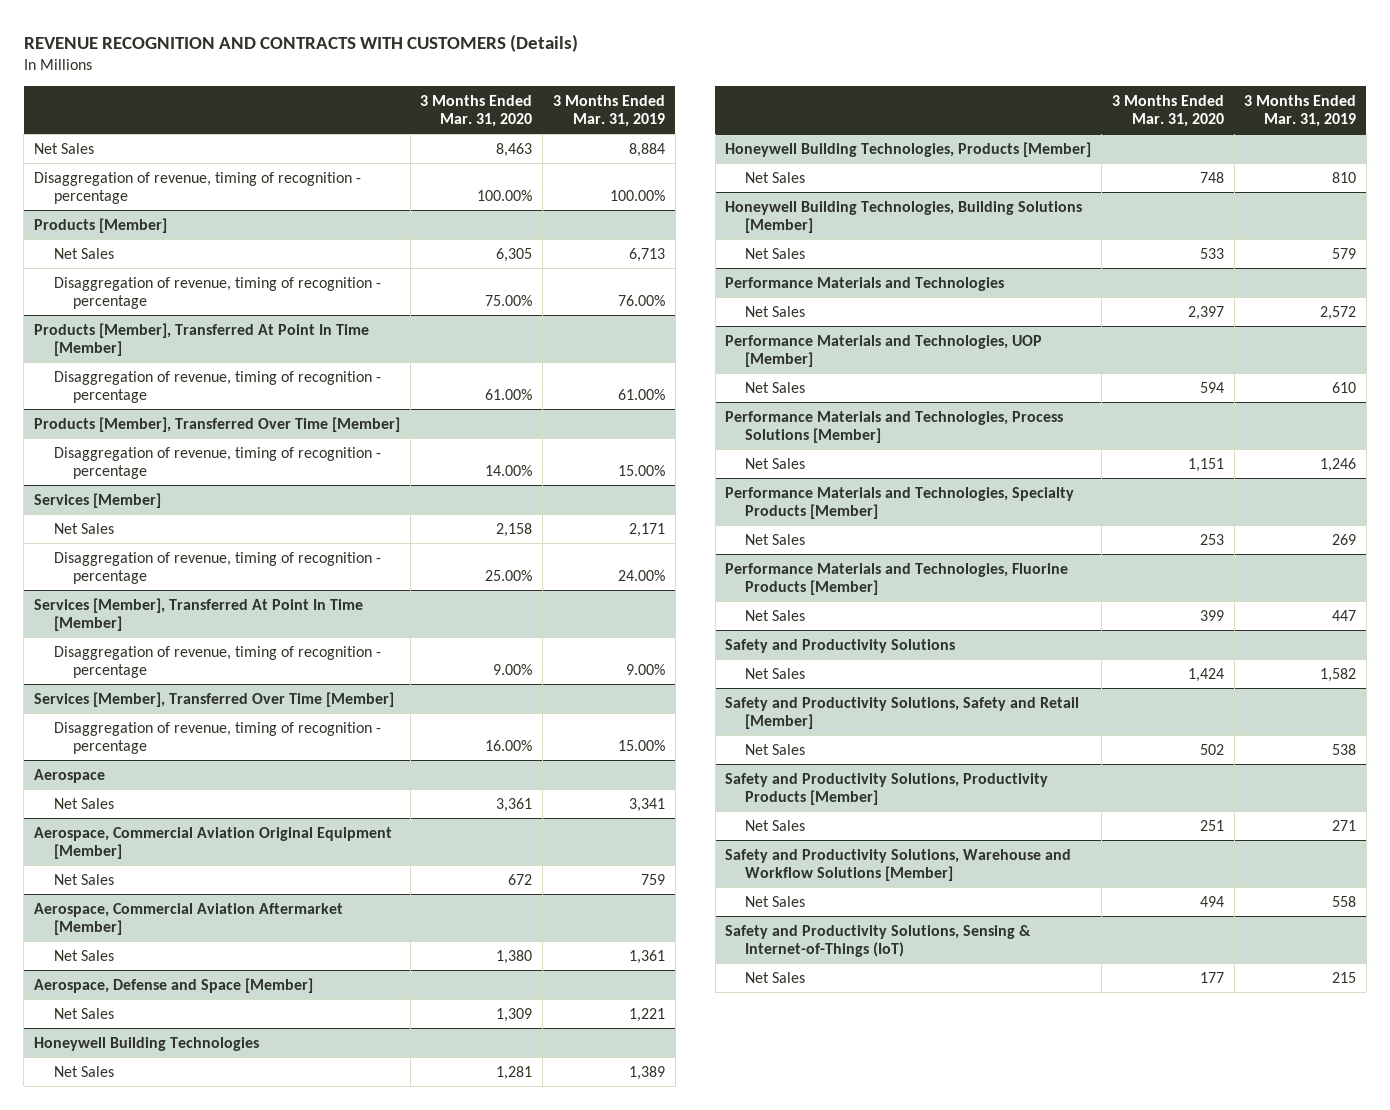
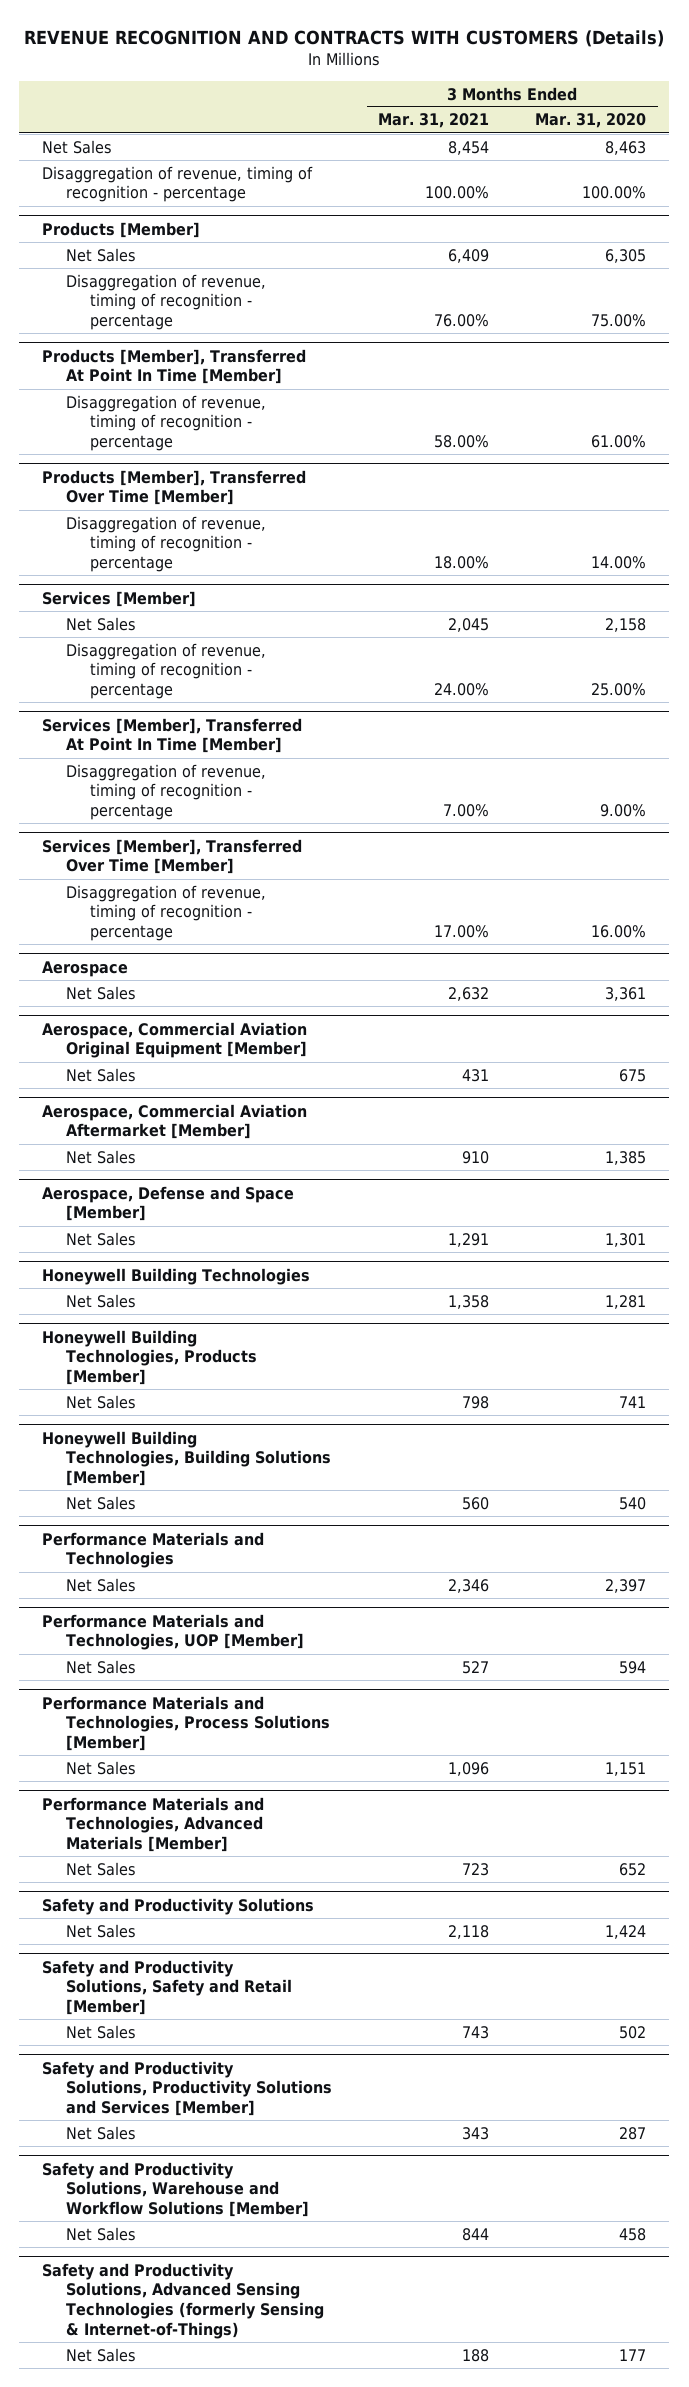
- | 3 Months Ended Mar. 31, 2020 | 3 Months Ended Mar. 31, 2019
+ | 3 Months Ended Mar. 31, 2021 | 3 Months Ended Mar. 31, 2020
@ Aerospace, Commercial Aviation Original Equipment [Member]
- Net Sales | 672 | 759
+ Net Sales | 431 | 675
@ Aerospace, Commercial Aviation Aftermarket [Member]
- Net Sales | 1,380 | 1,361
+ Net Sales | 910 | 1,385
@ Aerospace, Defense and Space [Member]
- Net Sales | 1,309 | 1,221
+ Net Sales | 1,291 | 1,301
@ Honeywell Building Technologies, Products [Member]
- Net Sales | 748 | 810
+ Net Sales | 798 | 741
@ Honeywell Building Technologies, Building Solutions [Member]
- Net Sales | 533 | 579
+ Net Sales | 560 | 540
- Performance Materials and Technologies, Specialty Products [Member]
- Net Sales | 253 | 269
- Performance Materials and Technologies, Fluorine Products [Member]
- Net Sales | 399 | 447
+ Performance Materials and Technologies, Advanced Materials [Member]
+ Net Sales | 723 | 652
- Safety and Productivity Solutions, Productivity Products [Member]
- Net Sales | 251 | 271
+ Safety and Productivity Solutions, Productivity Solutions and Services [Member]
+ Net Sales | 343 | 287
@ Safety and Productivity Solutions, Warehouse and Workflow Solutions [Member]
- Net Sales | 494 | 558
- Safety and Productivity Solutions, Sensing & Internet-of-Things (IoT)
@ Safety and Productivity Solutions, Warehouse and Workflow Solutions [Member]
+ Net Sales | 844 | 458
+ Safety and Productivity Solutions, Advanced Sensing Technologies (formerly Sensing & Internet-of-Things)

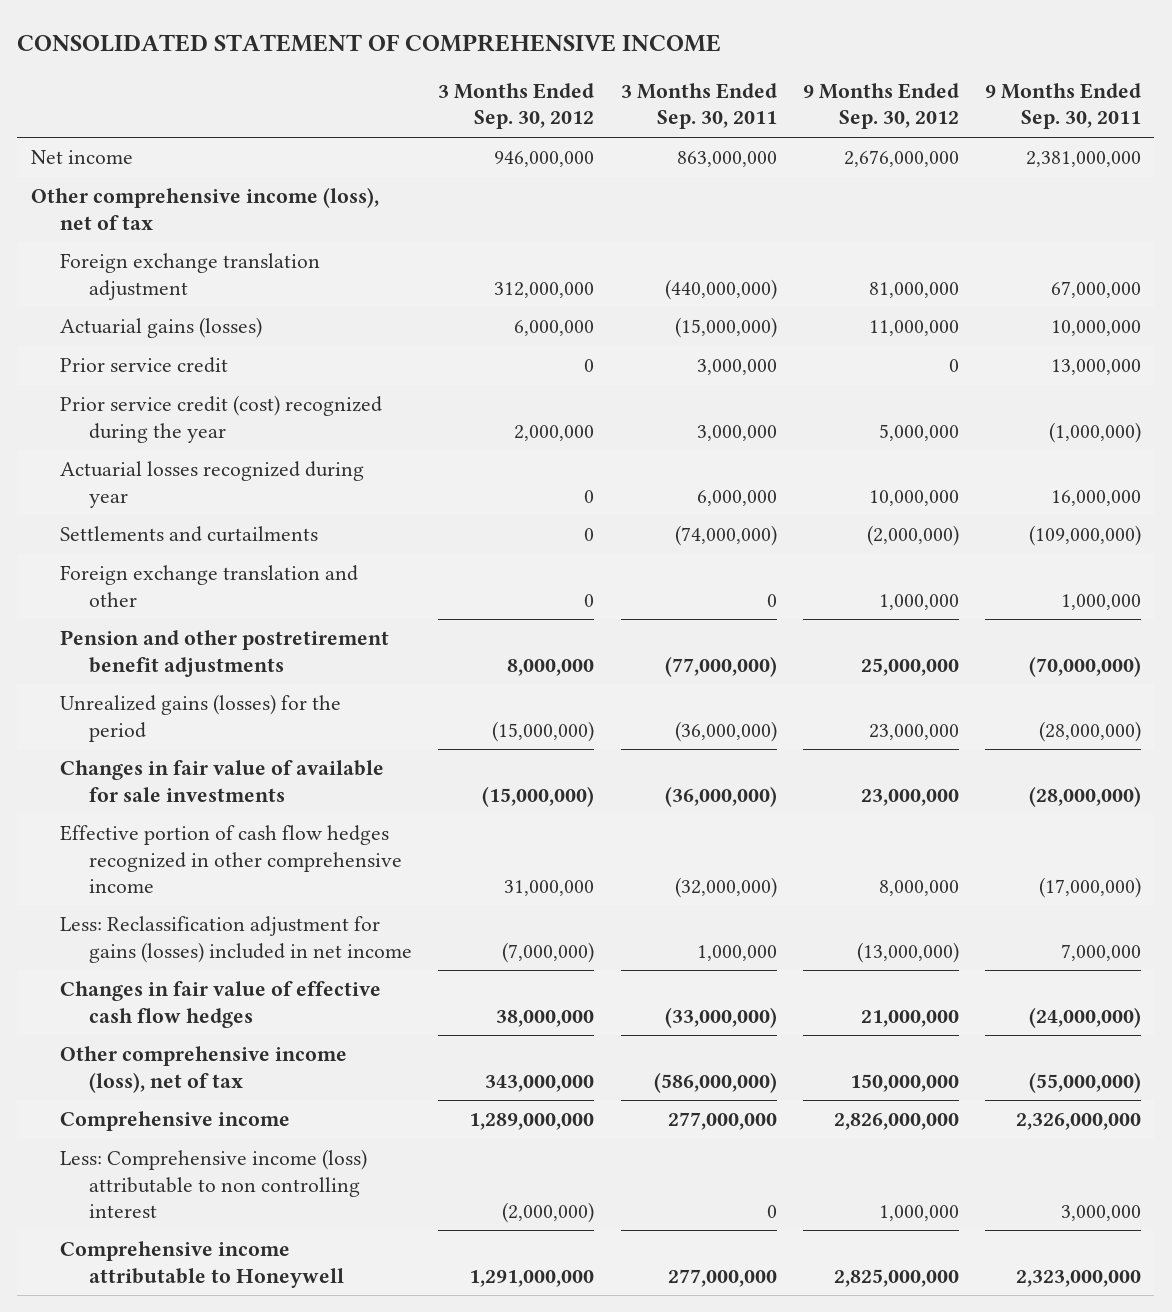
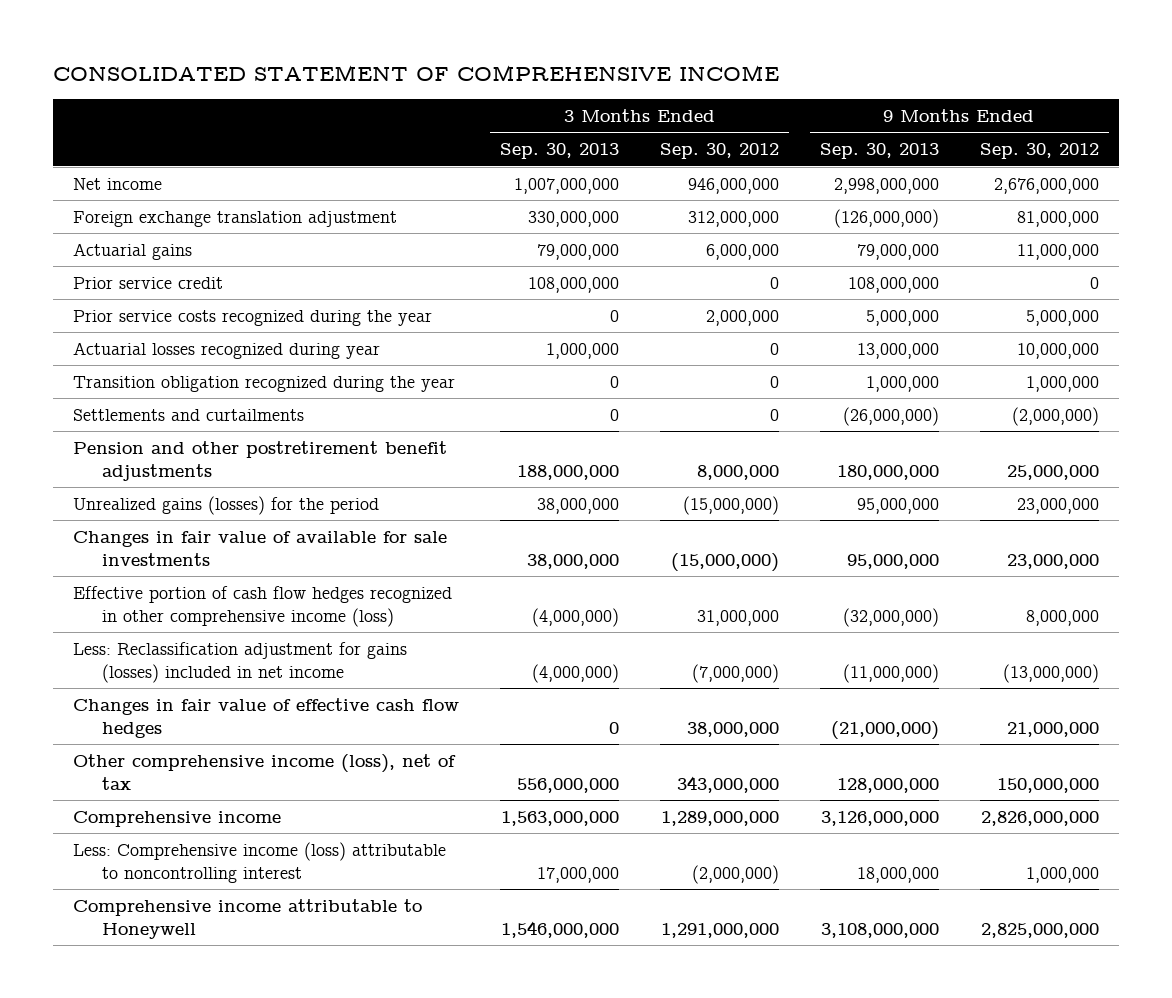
- | 3 Months Ended Sep. 30, 2012 | 3 Months Ended Sep. 30, 2011 | 9 Months Ended Sep. 30, 2012 | 9 Months Ended Sep. 30, 2011
+ | 3 Months Ended Sep. 30, 2013 | 3 Months Ended Sep. 30, 2012 | 9 Months Ended Sep. 30, 2013 | 9 Months Ended Sep. 30, 2012
- Other comprehensive income (loss), net of tax
- Actuarial gains (losses) | 6,000,000 | (15,000,000) | 11,000,000 | 10,000,000
+ Actuarial gains | 79,000,000 | 6,000,000 | 79,000,000 | 11,000,000
- Prior service credit (cost) recognized during the year | 2,000,000 | 3,000,000 | 5,000,000 | (1,000,000)
+ Prior service costs recognized during the year | 0 | 2,000,000 | 5,000,000 | 5,000,000
+ Transition obligation recognized during the year | 0 | 0 | 1,000,000 | 1,000,000
- Foreign exchange translation and other | 0 | 0 | 1,000,000 | 1,000,000
- Effective portion of cash flow hedges recognized in other comprehensive income | 31,000,000 | (32,000,000) | 8,000,000 | (17,000,000)
+ Effective portion of cash flow hedges recognized in other comprehensive income (loss) | (4,000,000) | 31,000,000 | (32,000,000) | 8,000,000
- Less: Comprehensive income (loss) attributable to non controlling interest | (2,000,000) | 0 | 1,000,000 | 3,000,000
+ Less: Comprehensive income (loss) attributable to noncontrolling interest | 17,000,000 | (2,000,000) | 18,000,000 | 1,000,000

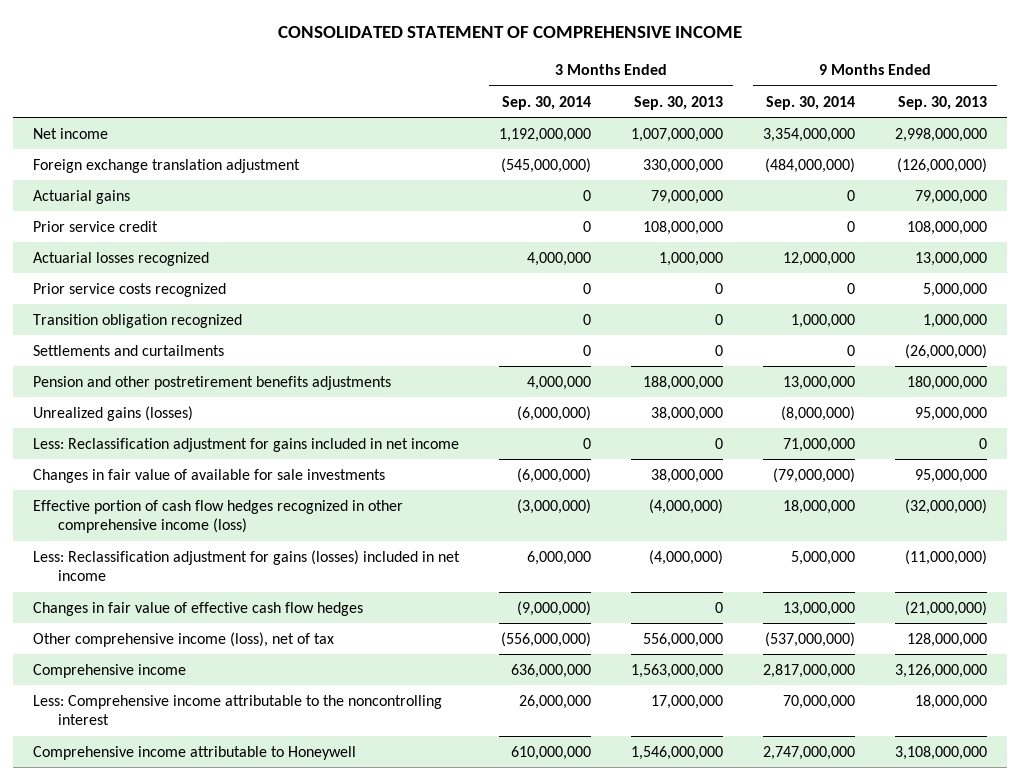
- | 3 Months Ended Sep. 30, 2013 | 3 Months Ended Sep. 30, 2012 | 9 Months Ended Sep. 30, 2013 | 9 Months Ended Sep. 30, 2012
+ | 3 Months Ended Sep. 30, 2014 | 3 Months Ended Sep. 30, 2013 | 9 Months Ended Sep. 30, 2014 | 9 Months Ended Sep. 30, 2013
- Prior service costs recognized during the year | 0 | 2,000,000 | 5,000,000 | 5,000,000
- Actuarial losses recognized during year | 1,000,000 | 0 | 13,000,000 | 10,000,000
- Transition obligation recognized during the year | 0 | 0 | 1,000,000 | 1,000,000
+ Actuarial losses recognized | 4,000,000 | 1,000,000 | 12,000,000 | 13,000,000
+ Prior service costs recognized | 0 | 0 | 0 | 5,000,000
+ Transition obligation recognized | 0 | 0 | 1,000,000 | 1,000,000
- Pension and other postretirement benefit adjustments | 188,000,000 | 8,000,000 | 180,000,000 | 25,000,000
- Unrealized gains (losses) for the period | 38,000,000 | (15,000,000) | 95,000,000 | 23,000,000
+ Pension and other postretirement benefits adjustments | 4,000,000 | 188,000,000 | 13,000,000 | 180,000,000
+ Unrealized gains (losses) | (6,000,000) | 38,000,000 | (8,000,000) | 95,000,000
+ Less: Reclassification adjustment for gains included in net income | 0 | 0 | 71,000,000 | 0
- Less: Comprehensive income (loss) attributable to noncontrolling interest | 17,000,000 | (2,000,000) | 18,000,000 | 1,000,000
+ Less: Comprehensive income attributable to the noncontrolling interest | 26,000,000 | 17,000,000 | 70,000,000 | 18,000,000

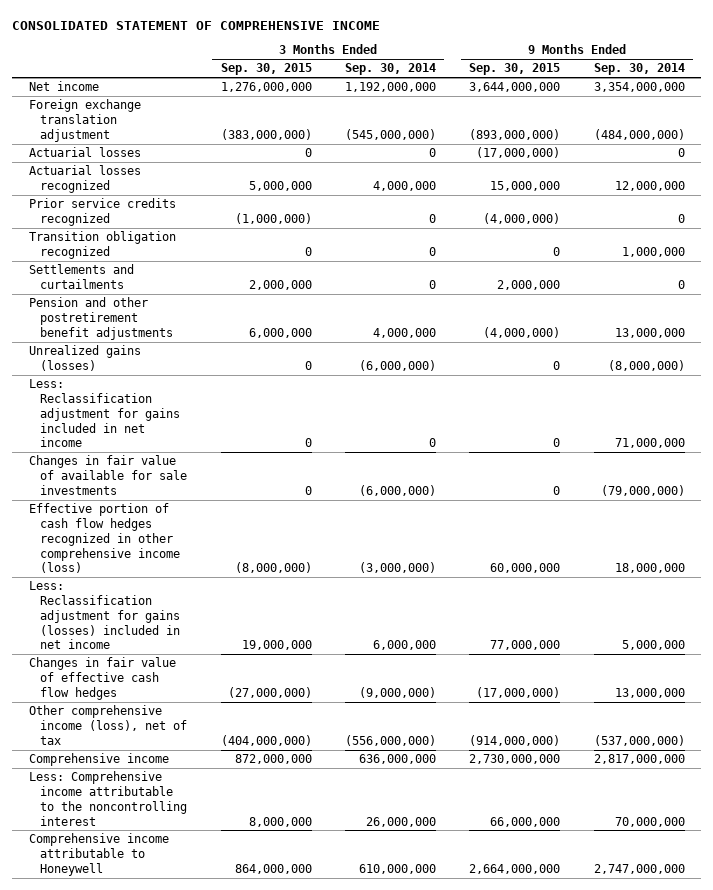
- | 3 Months Ended Sep. 30, 2014 | 3 Months Ended Sep. 30, 2013 | 9 Months Ended Sep. 30, 2014 | 9 Months Ended Sep. 30, 2013
+ | 3 Months Ended Sep. 30, 2015 | 3 Months Ended Sep. 30, 2014 | 9 Months Ended Sep. 30, 2015 | 9 Months Ended Sep. 30, 2014
- Actuarial gains | 0 | 79,000,000 | 0 | 79,000,000
- Prior service credit | 0 | 108,000,000 | 0 | 108,000,000
+ Actuarial losses | 0 | 0 | (17,000,000) | 0
- Prior service costs recognized | 0 | 0 | 0 | 5,000,000
+ Prior service credits recognized | (1,000,000) | 0 | (4,000,000) | 0
- Pension and other postretirement benefits adjustments | 4,000,000 | 188,000,000 | 13,000,000 | 180,000,000
+ Pension and other postretirement benefit adjustments | 6,000,000 | 4,000,000 | (4,000,000) | 13,000,000

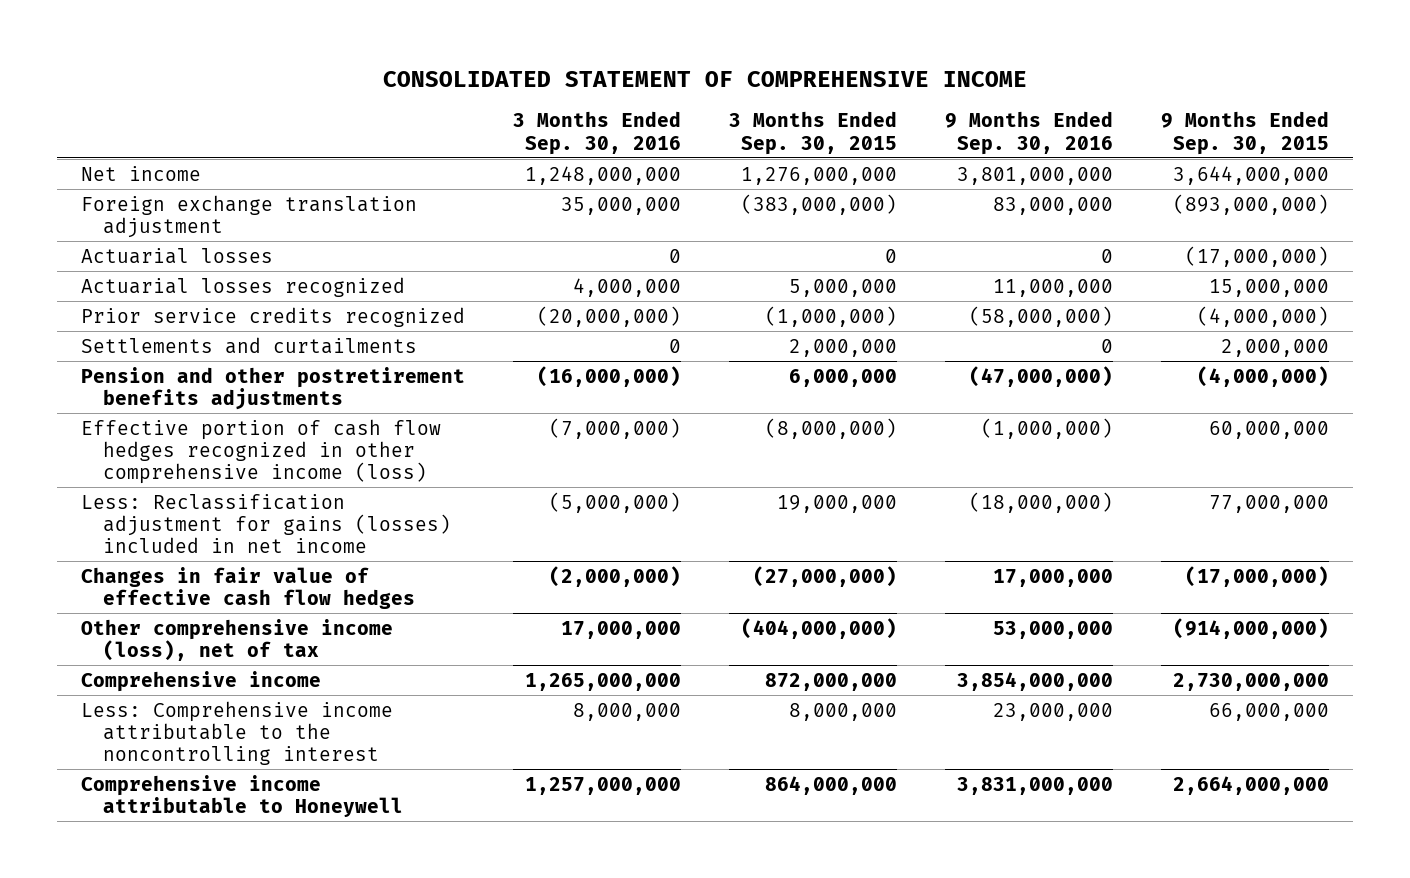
- | 3 Months Ended Sep. 30, 2015 | 3 Months Ended Sep. 30, 2014 | 9 Months Ended Sep. 30, 2015 | 9 Months Ended Sep. 30, 2014
+ | 3 Months Ended Sep. 30, 2016 | 3 Months Ended Sep. 30, 2015 | 9 Months Ended Sep. 30, 2016 | 9 Months Ended Sep. 30, 2015
- Transition obligation recognized | 0 | 0 | 0 | 1,000,000
- Pension and other postretirement benefit adjustments | 6,000,000 | 4,000,000 | (4,000,000) | 13,000,000
- Unrealized gains (losses) | 0 | (6,000,000) | 0 | (8,000,000)
- Less: Reclassification adjustment for gains included in net income | 0 | 0 | 0 | 71,000,000
- Changes in fair value of available for sale investments | 0 | (6,000,000) | 0 | (79,000,000)
+ Pension and other postretirement benefits adjustments | (16,000,000) | 6,000,000 | (47,000,000) | (4,000,000)

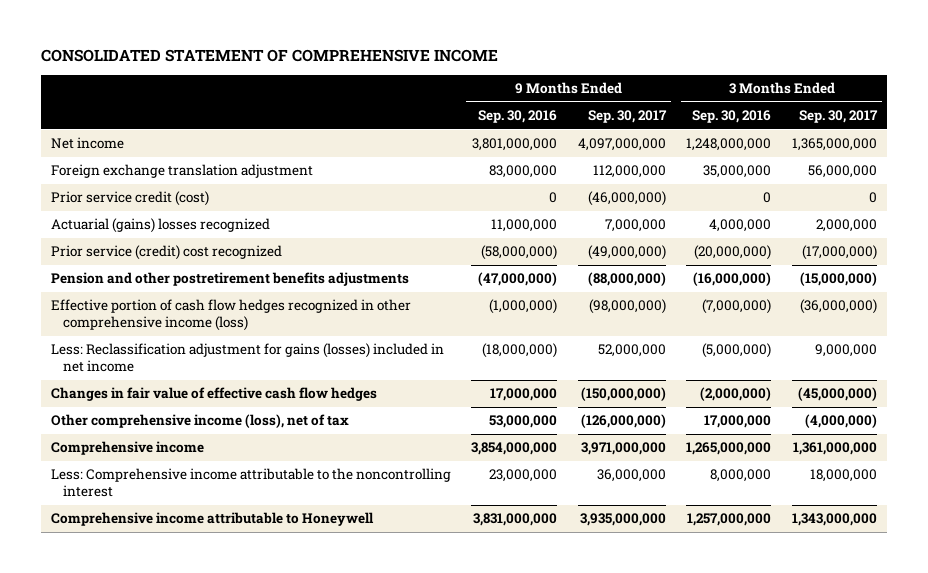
- | 3 Months Ended Sep. 30, 2016 | 3 Months Ended Sep. 30, 2015 | 9 Months Ended Sep. 30, 2016 | 9 Months Ended Sep. 30, 2015
+ | 9 Months Ended Sep. 30, 2016 | 9 Months Ended Sep. 30, 2017 | 3 Months Ended Sep. 30, 2016 | 3 Months Ended Sep. 30, 2017
- Actuarial losses | 0 | 0 | 0 | (17,000,000)
- Actuarial losses recognized | 4,000,000 | 5,000,000 | 11,000,000 | 15,000,000
- Prior service credits recognized | (20,000,000) | (1,000,000) | (58,000,000) | (4,000,000)
- Settlements and curtailments | 0 | 2,000,000 | 0 | 2,000,000
+ Prior service credit (cost) | 0 | (46,000,000) | 0 | 0
+ Actuarial (gains) losses recognized | 11,000,000 | 7,000,000 | 4,000,000 | 2,000,000
+ Prior service (credit) cost recognized | (58,000,000) | (49,000,000) | (20,000,000) | (17,000,000)

